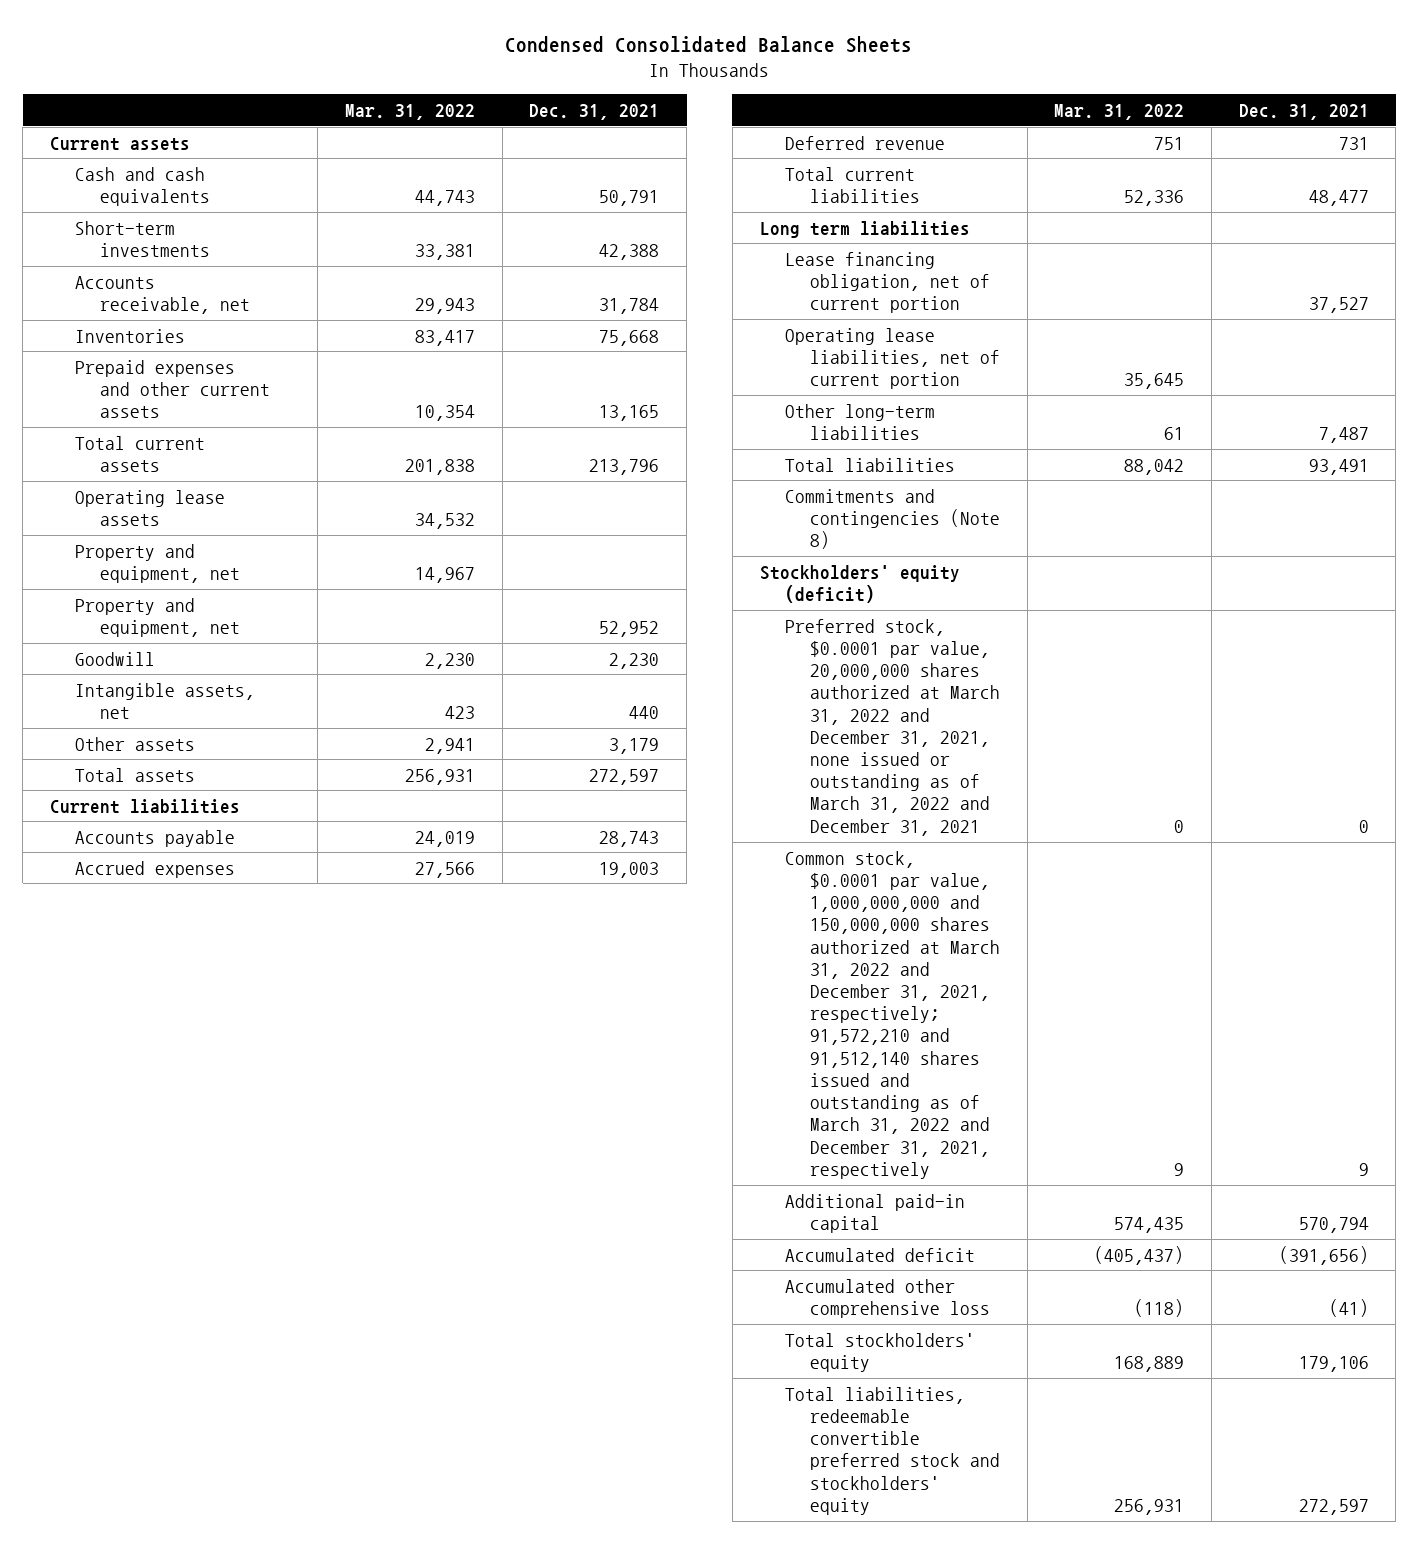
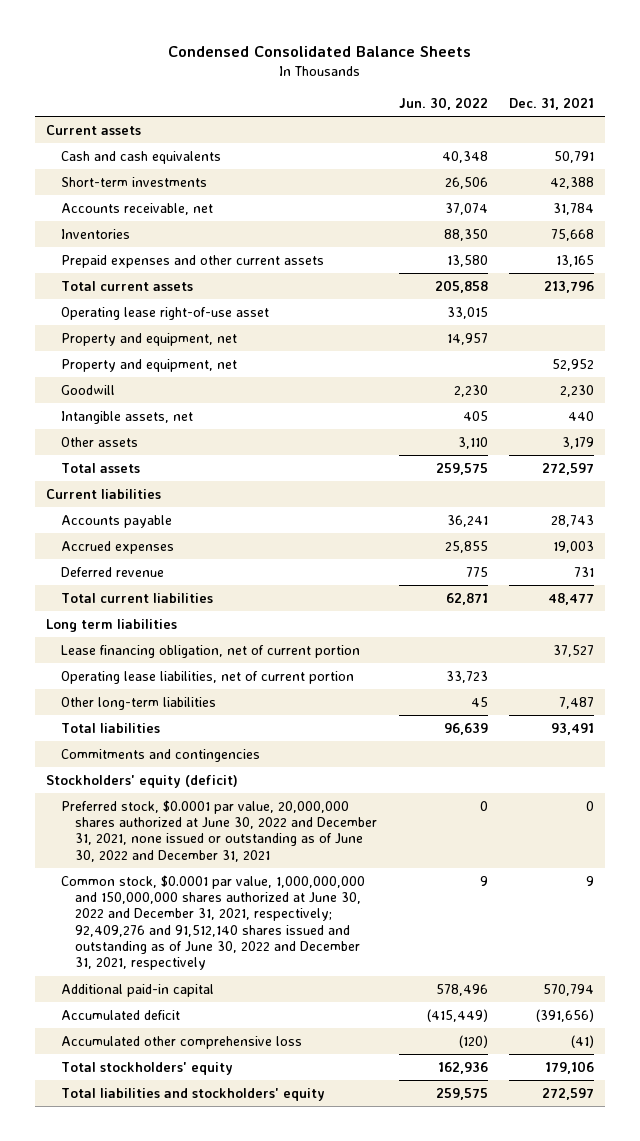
- | Mar. 31, 2022 | Dec. 31, 2021
+ | Jun. 30, 2022 | Dec. 31, 2021
- Operating lease assets | 34,532 |
+ Operating lease right-of-use asset | 33,015 |
- Commitments and contingencies (Note 8)
+ Commitments and contingencies
- Preferred stock, $0.0001 par value, 20,000,000 shares authorized at March 31, 2022 and December 31, 2021, none issued or outstanding as of March 31, 2022 and December 31, 2021 | 0 | 0
- Common stock, $0.0001 par value, 1,000,000,000 and 150,000,000 shares authorized at March 31, 2022 and December 31, 2021, respectively; 91,572,210 and 91,512,140 shares issued and outstanding as of March 31, 2022 and December 31, 2021, respectively | 9 | 9
+ Preferred stock, $0.0001 par value, 20,000,000 shares authorized at June 30, 2022 and December 31, 2021, none issued or outstanding as of June 30, 2022 and December 31, 2021 | 0 | 0
+ Common stock, $0.0001 par value, 1,000,000,000 and 150,000,000 shares authorized at June 30, 2022 and December 31, 2021, respectively; 92,409,276 and 91,512,140 shares issued and outstanding as of June 30, 2022 and December 31, 2021, respectively | 9 | 9
- Total liabilities, redeemable convertible preferred stock and stockholders' equity | 256,931 | 272,597
+ Total liabilities and stockholders' equity | 259,575 | 272,597

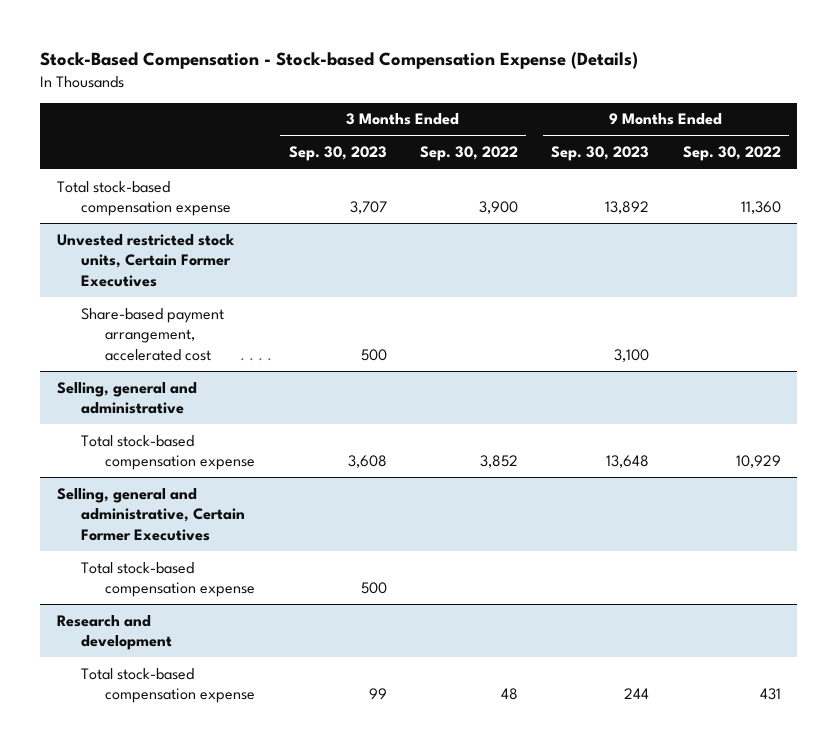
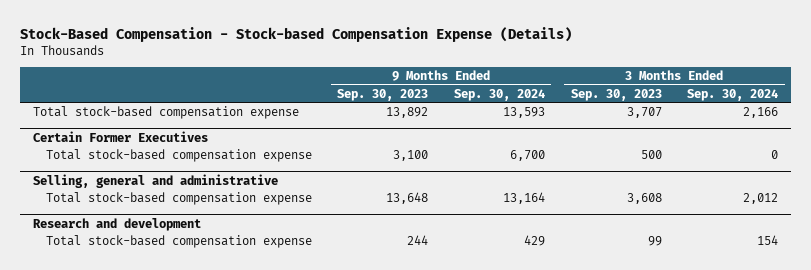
- | 3 Months Ended Sep. 30, 2023 | 3 Months Ended Sep. 30, 2022 | 9 Months Ended Sep. 30, 2023 | 9 Months Ended Sep. 30, 2022
+ | 9 Months Ended Sep. 30, 2023 | 9 Months Ended Sep. 30, 2024 | 3 Months Ended Sep. 30, 2023 | 3 Months Ended Sep. 30, 2024
- Unvested restricted stock units, Certain Former Executives
- Share-based payment arrangement, accelerated cost | 500 | | 3,100 |
+ Certain Former Executives
+ Total stock-based compensation expense | 3,100 | 6,700 | 500 | 0
- Selling, general and administrative, Certain Former Executives
- Total stock-based compensation expense | 500 | | |

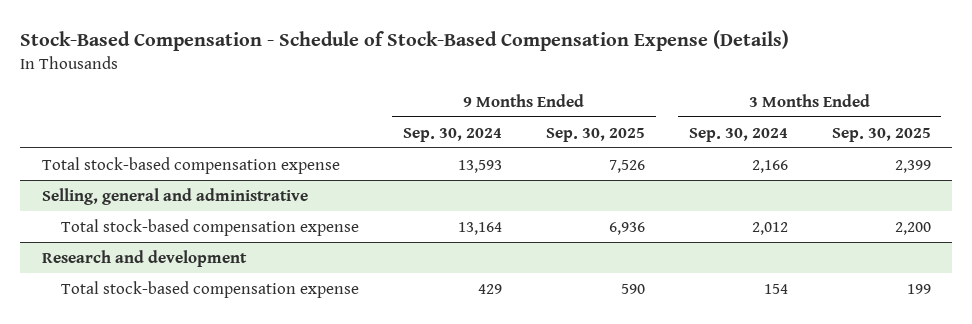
- Stock-Based Compensation - Stock-based Compensation Expense (Details)
+ Stock-Based Compensation - Schedule of Stock-Based Compensation Expense (Details)
- | 9 Months Ended Sep. 30, 2023 | 9 Months Ended Sep. 30, 2024 | 3 Months Ended Sep. 30, 2023 | 3 Months Ended Sep. 30, 2024
+ | 9 Months Ended Sep. 30, 2024 | 9 Months Ended Sep. 30, 2025 | 3 Months Ended Sep. 30, 2024 | 3 Months Ended Sep. 30, 2025
- Certain Former Executives
- Total stock-based compensation expense | 3,100 | 6,700 | 500 | 0

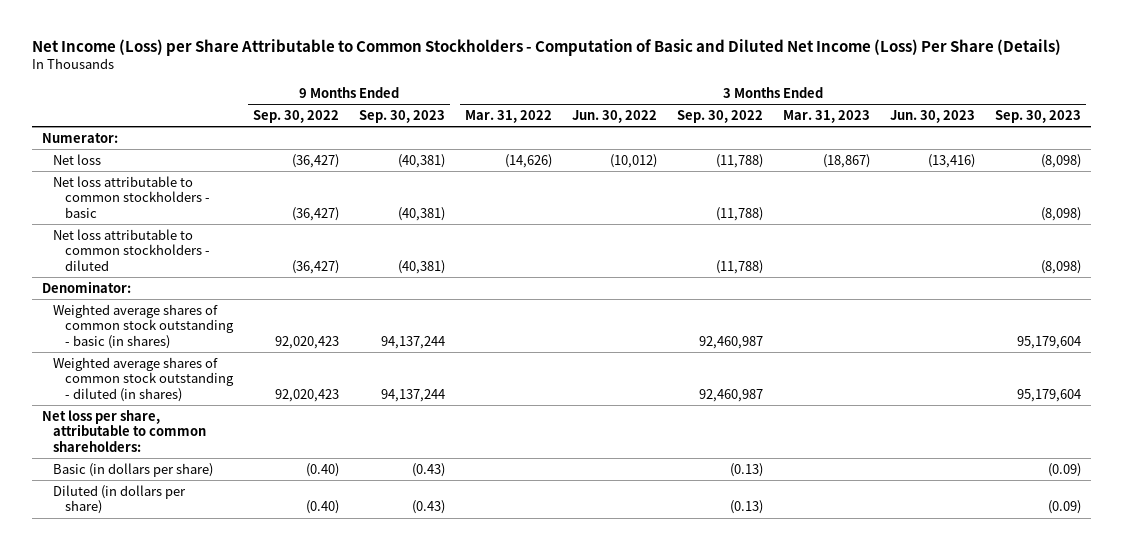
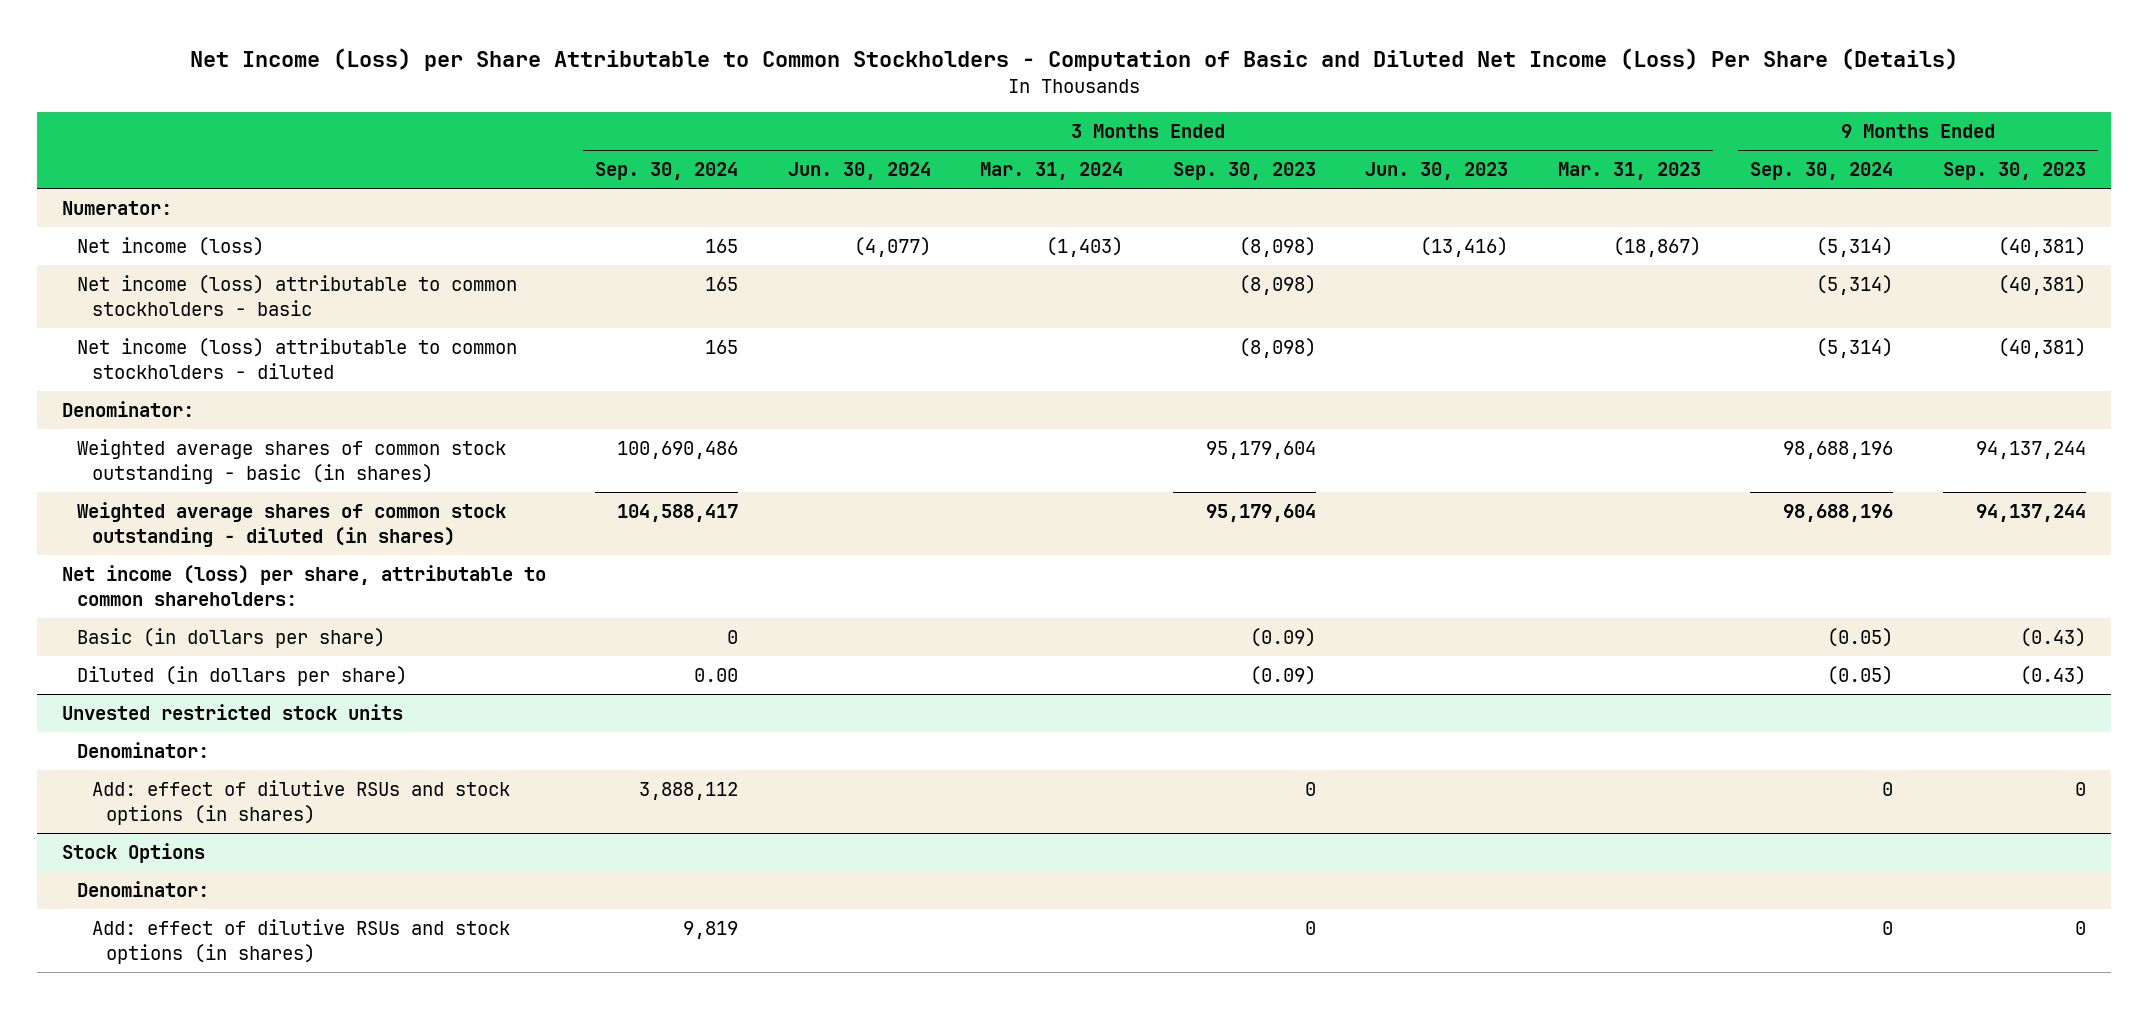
- | 9 Months Ended Sep. 30, 2022 | 9 Months Ended Sep. 30, 2023 | 3 Months Ended Mar. 31, 2022 | 3 Months Ended Jun. 30, 2022 | 3 Months Ended Sep. 30, 2022 | 3 Months Ended Mar. 31, 2023 | 3 Months Ended Jun. 30, 2023 | 3 Months Ended Sep. 30, 2023
+ | 3 Months Ended Sep. 30, 2024 | 3 Months Ended Jun. 30, 2024 | 3 Months Ended Mar. 31, 2024 | 3 Months Ended Sep. 30, 2023 | 3 Months Ended Jun. 30, 2023 | 3 Months Ended Mar. 31, 2023 | 9 Months Ended Sep. 30, 2024 | 9 Months Ended Sep. 30, 2023
- Net loss | (36,427) | (40,381) | (14,626) | (10,012) | (11,788) | (18,867) | (13,416) | (8,098)
- Net loss attributable to common stockholders - basic | (36,427) | (40,381) | | | (11,788) | | | (8,098)
- Net loss attributable to common stockholders - diluted | (36,427) | (40,381) | | | (11,788) | | | (8,098)
+ Net income (loss) | 165 | (4,077) | (1,403) | (8,098) | (13,416) | (18,867) | (5,314) | (40,381)
+ Net income (loss) attributable to common stockholders - basic | 165 | | | (8,098) | | | (5,314) | (40,381)
+ Net income (loss) attributable to common stockholders - diluted | 165 | | | (8,098) | | | (5,314) | (40,381)
- Net loss per share, attributable to common shareholders:
+ Net income (loss) per share, attributable to common shareholders:
+ Unvested restricted stock units
+ Denominator:
+ Add: effect of dilutive RSUs and stock options (in shares) | 3,888,112 | | | 0 | | | 0 | 0
+ Stock Options
+ Denominator:
+ Add: effect of dilutive RSUs and stock options (in shares) | 9,819 | | | 0 | | | 0 | 0

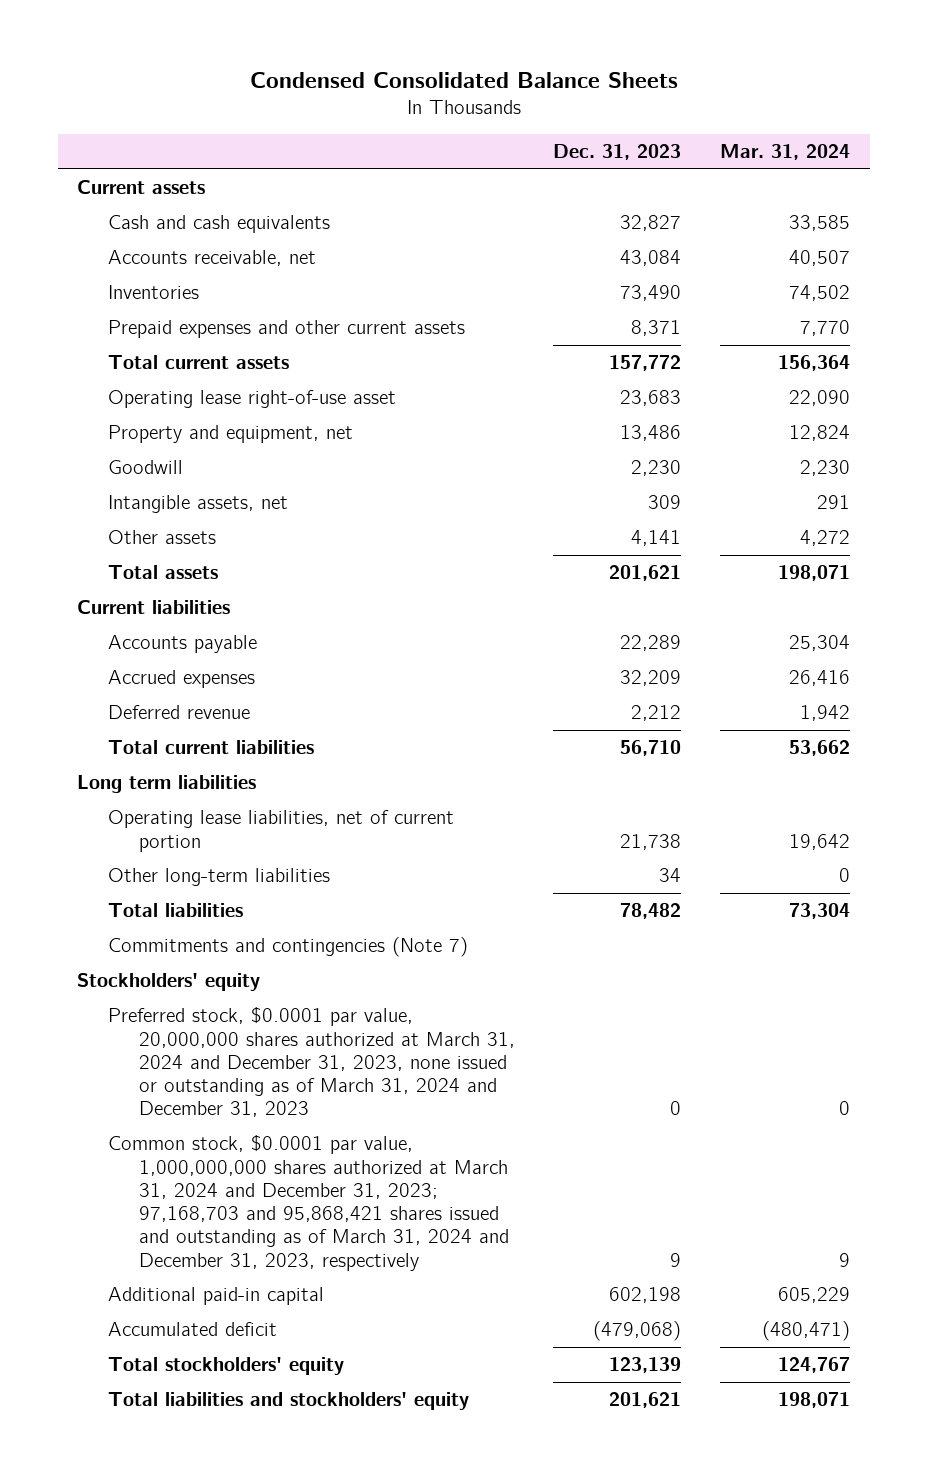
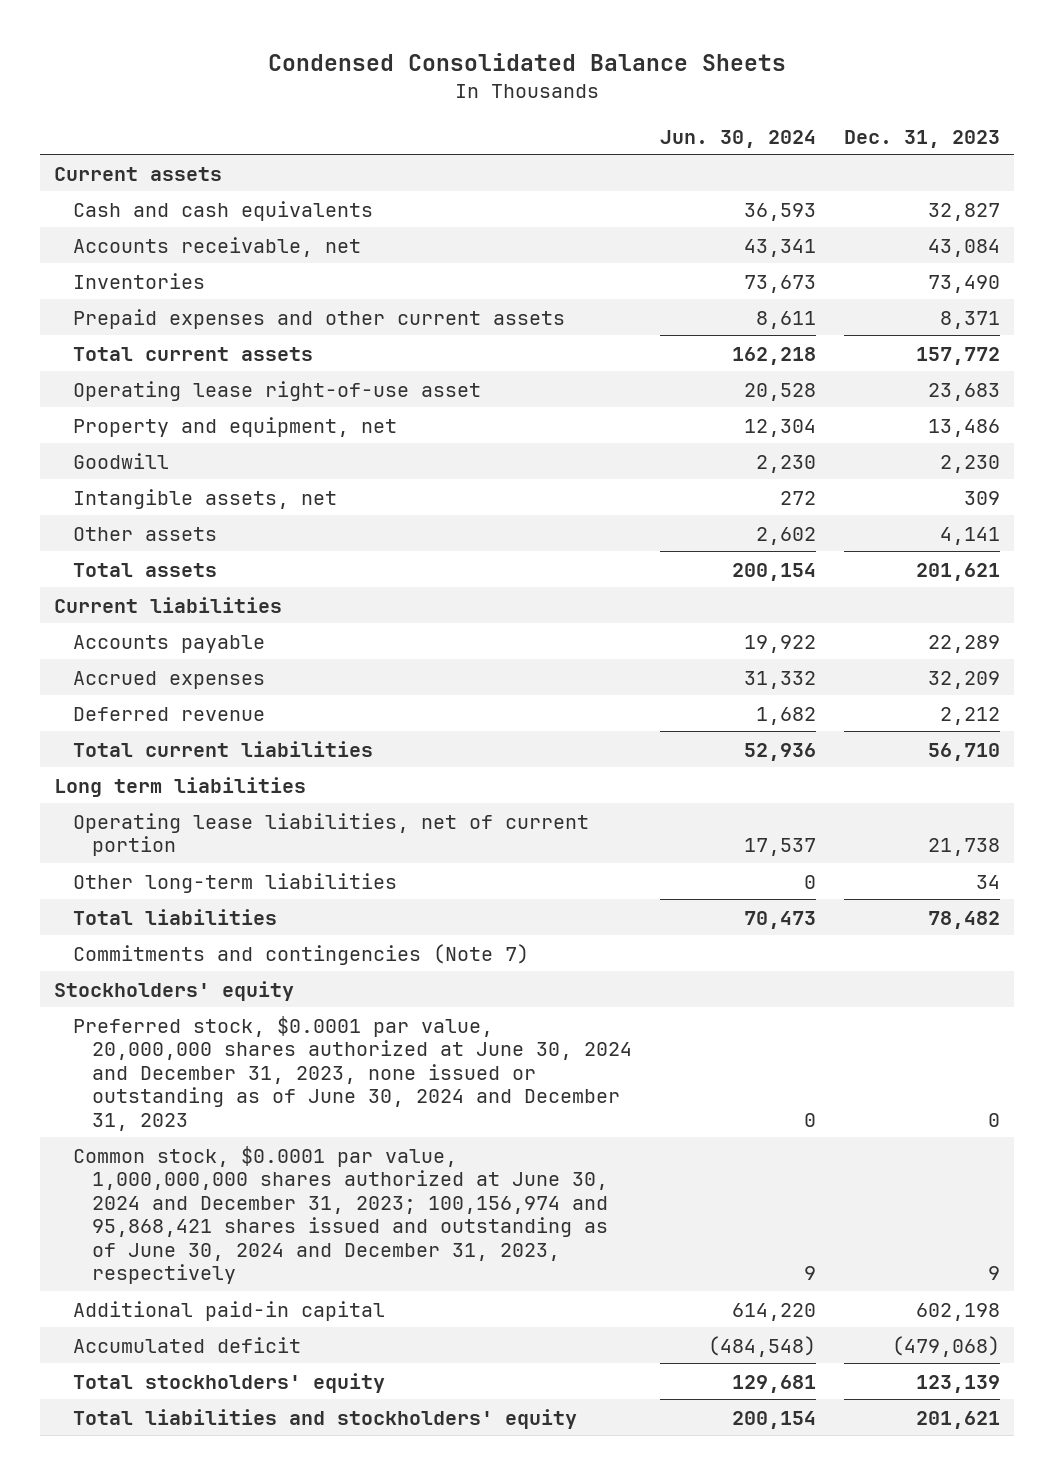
- | Dec. 31, 2023 | Mar. 31, 2024
+ | Jun. 30, 2024 | Dec. 31, 2023
- Preferred stock, $0.0001 par value, 20,000,000 shares authorized at March 31, 2024 and December 31, 2023, none issued or outstanding as of March 31, 2024 and December 31, 2023 | 0 | 0
- Common stock, $0.0001 par value, 1,000,000,000 shares authorized at March 31, 2024 and December 31, 2023; 97,168,703 and 95,868,421 shares issued and outstanding as of March 31, 2024 and December 31, 2023, respectively | 9 | 9
+ Preferred stock, $0.0001 par value, 20,000,000 shares authorized at June 30, 2024 and December 31, 2023, none issued or outstanding as of June 30, 2024 and December 31, 2023 | 0 | 0
+ Common stock, $0.0001 par value, 1,000,000,000 shares authorized at June 30, 2024 and December 31, 2023; 100,156,974 and 95,868,421 shares issued and outstanding as of June 30, 2024 and December 31, 2023, respectively | 9 | 9

